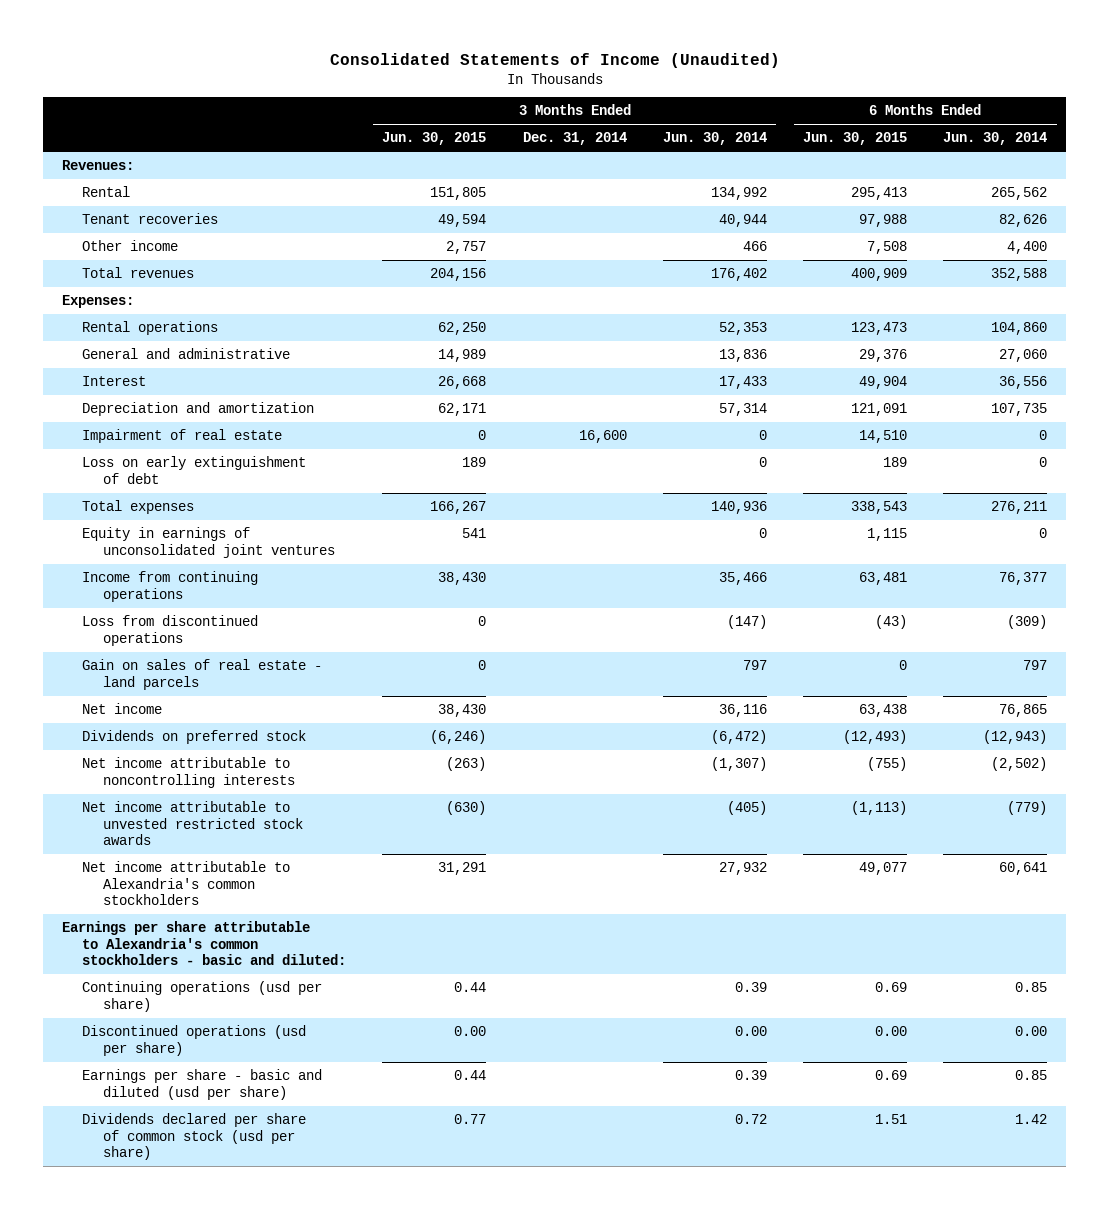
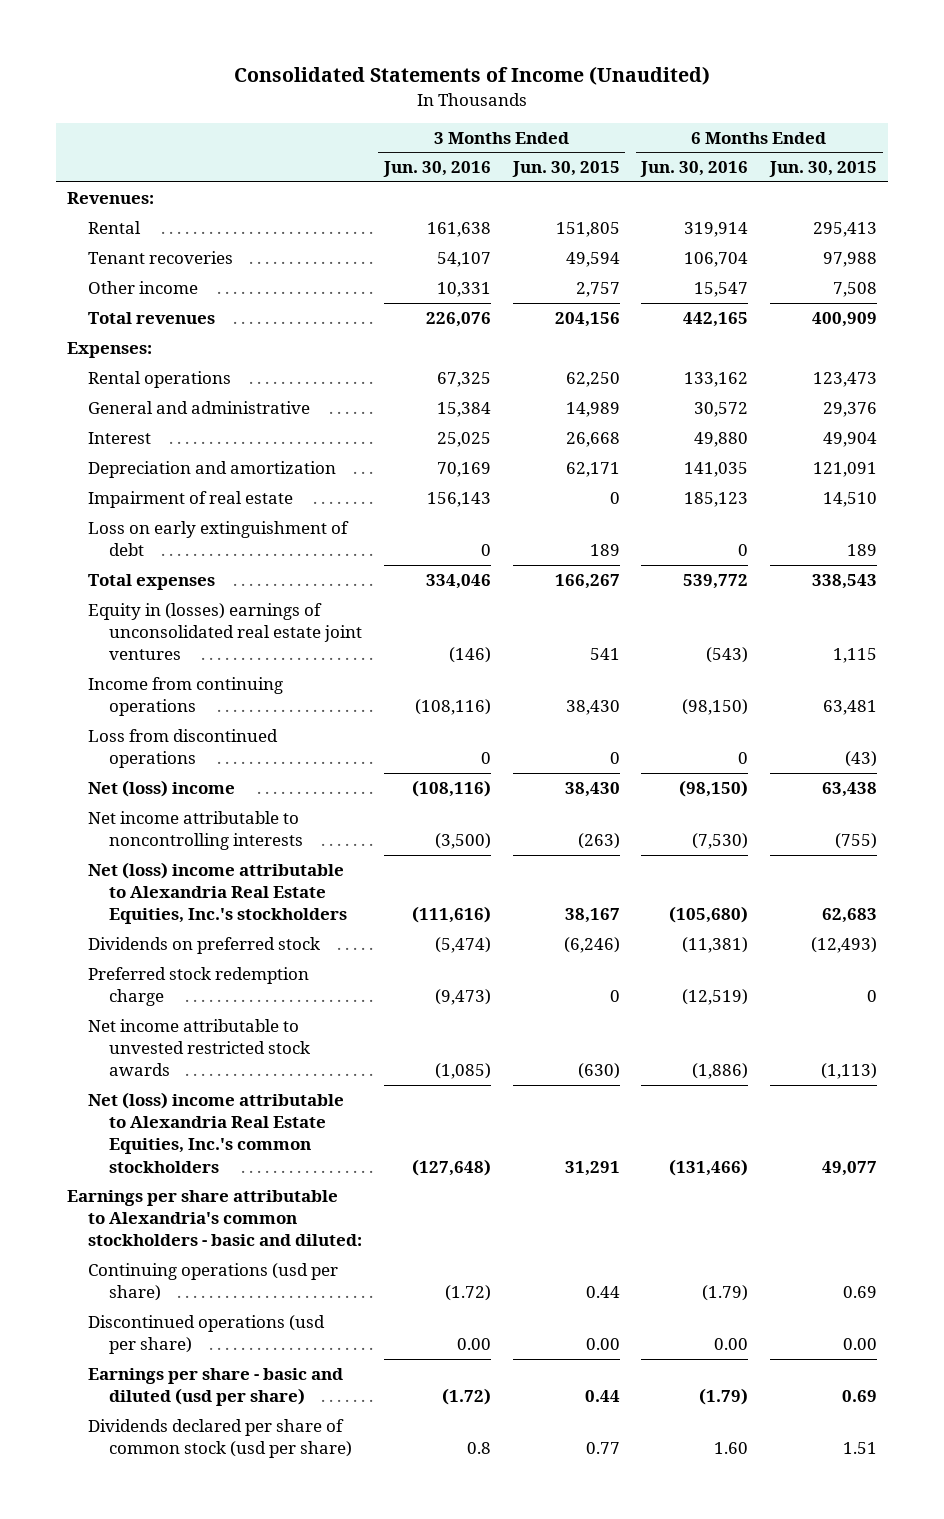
- | 3 Months Ended Jun. 30, 2015 | 3 Months Ended Dec. 31, 2014 | 3 Months Ended Jun. 30, 2014 | 6 Months Ended Jun. 30, 2015 | 6 Months Ended Jun. 30, 2014
+ | 3 Months Ended Jun. 30, 2016 | 3 Months Ended Jun. 30, 2015 | 6 Months Ended Jun. 30, 2016 | 6 Months Ended Jun. 30, 2015
- Equity in earnings of unconsolidated joint ventures | 541 | | 0 | 1,115 | 0
+ Equity in (losses) earnings of unconsolidated real estate joint ventures | (146) | 541 | (543) | 1,115
- Gain on sales of real estate - land parcels | 0 | | 797 | 0 | 797
- Net income | 38,430 | | 36,116 | 63,438 | 76,865
+ Net (loss) income | (108,116) | 38,430 | (98,150) | 63,438
+ Net (loss) income attributable to Alexandria Real Estate Equities, Inc.'s stockholders | (111,616) | 38,167 | (105,680) | 62,683
moved down: Dividends on preferred stock | (5,474) | (6,246) | (11,381) | (12,493)
+ Preferred stock redemption charge | (9,473) | 0 | (12,519) | 0
- Net income attributable to Alexandria's common stockholders | 31,291 | | 27,932 | 49,077 | 60,641
+ Net (loss) income attributable to Alexandria Real Estate Equities, Inc.'s common stockholders | (127,648) | 31,291 | (131,466) | 49,077

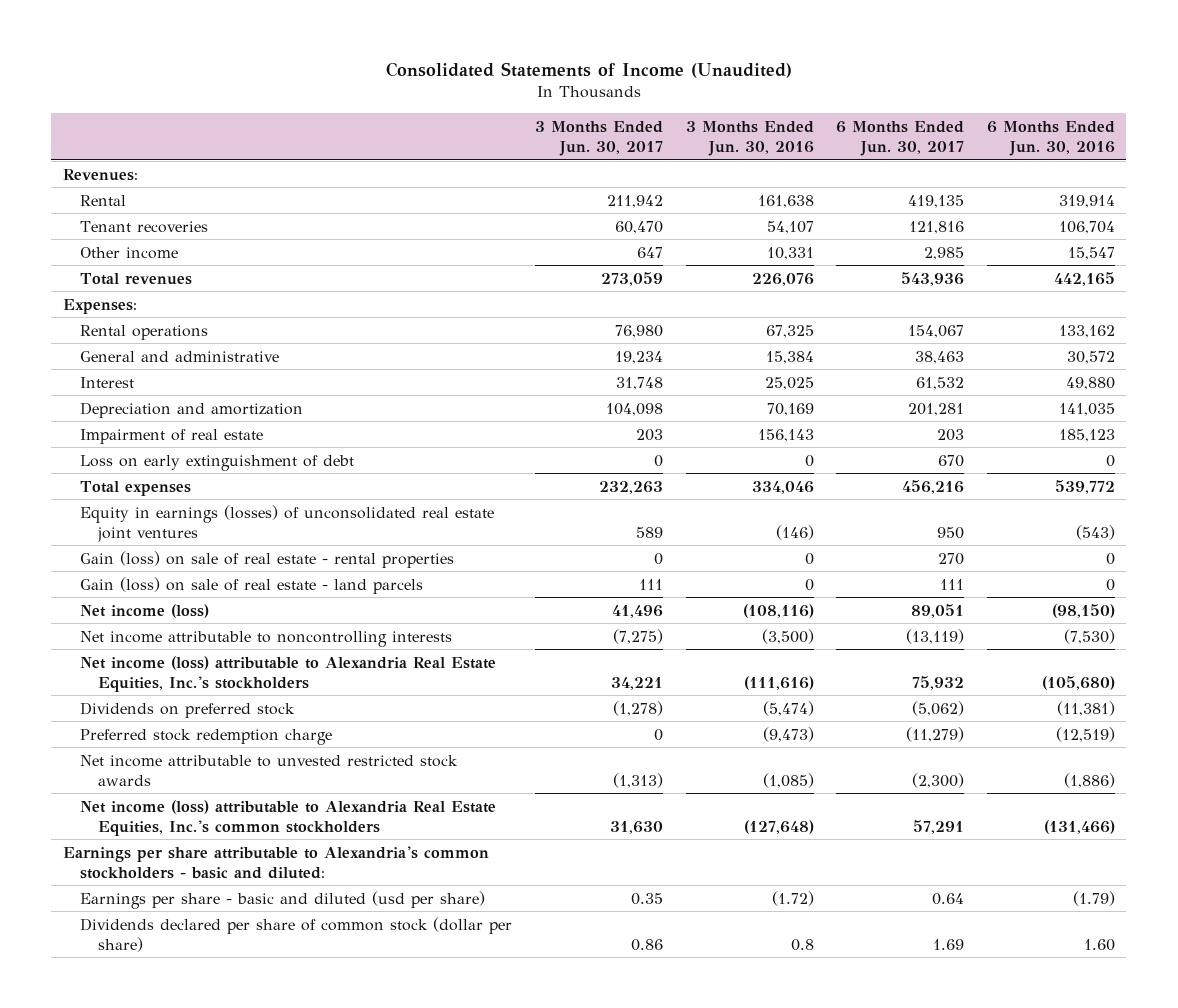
- | 3 Months Ended Jun. 30, 2016 | 3 Months Ended Jun. 30, 2015 | 6 Months Ended Jun. 30, 2016 | 6 Months Ended Jun. 30, 2015
+ | 3 Months Ended Jun. 30, 2017 | 3 Months Ended Jun. 30, 2016 | 6 Months Ended Jun. 30, 2017 | 6 Months Ended Jun. 30, 2016
- Equity in (losses) earnings of unconsolidated real estate joint ventures | (146) | 541 | (543) | 1,115
- Income from continuing operations | (108,116) | 38,430 | (98,150) | 63,481
- Loss from discontinued operations | 0 | 0 | 0 | (43)
- Net (loss) income | (108,116) | 38,430 | (98,150) | 63,438
+ Equity in earnings (losses) of unconsolidated real estate joint ventures | 589 | (146) | 950 | (543)
+ Gain (loss) on sale of real estate - rental properties | 0 | 0 | 270 | 0
+ Gain (loss) on sale of real estate - land parcels | 111 | 0 | 111 | 0
+ Net income (loss) | 41,496 | (108,116) | 89,051 | (98,150)
- Net (loss) income attributable to Alexandria Real Estate Equities, Inc.'s stockholders | (111,616) | 38,167 | (105,680) | 62,683
+ Net income (loss) attributable to Alexandria Real Estate Equities, Inc.'s stockholders | 34,221 | (111,616) | 75,932 | (105,680)
- Net (loss) income attributable to Alexandria Real Estate Equities, Inc.'s common stockholders | (127,648) | 31,291 | (131,466) | 49,077
+ Net income (loss) attributable to Alexandria Real Estate Equities, Inc.'s common stockholders | 31,630 | (127,648) | 57,291 | (131,466)
- Continuing operations (usd per share) | (1.72) | 0.44 | (1.79) | 0.69
- Discontinued operations (usd per share) | 0.00 | 0.00 | 0.00 | 0.00
- Dividends declared per share of common stock (usd per share) | 0.8 | 0.77 | 1.60 | 1.51
+ Dividends declared per share of common stock (dollar per share) | 0.86 | 0.8 | 1.69 | 1.60

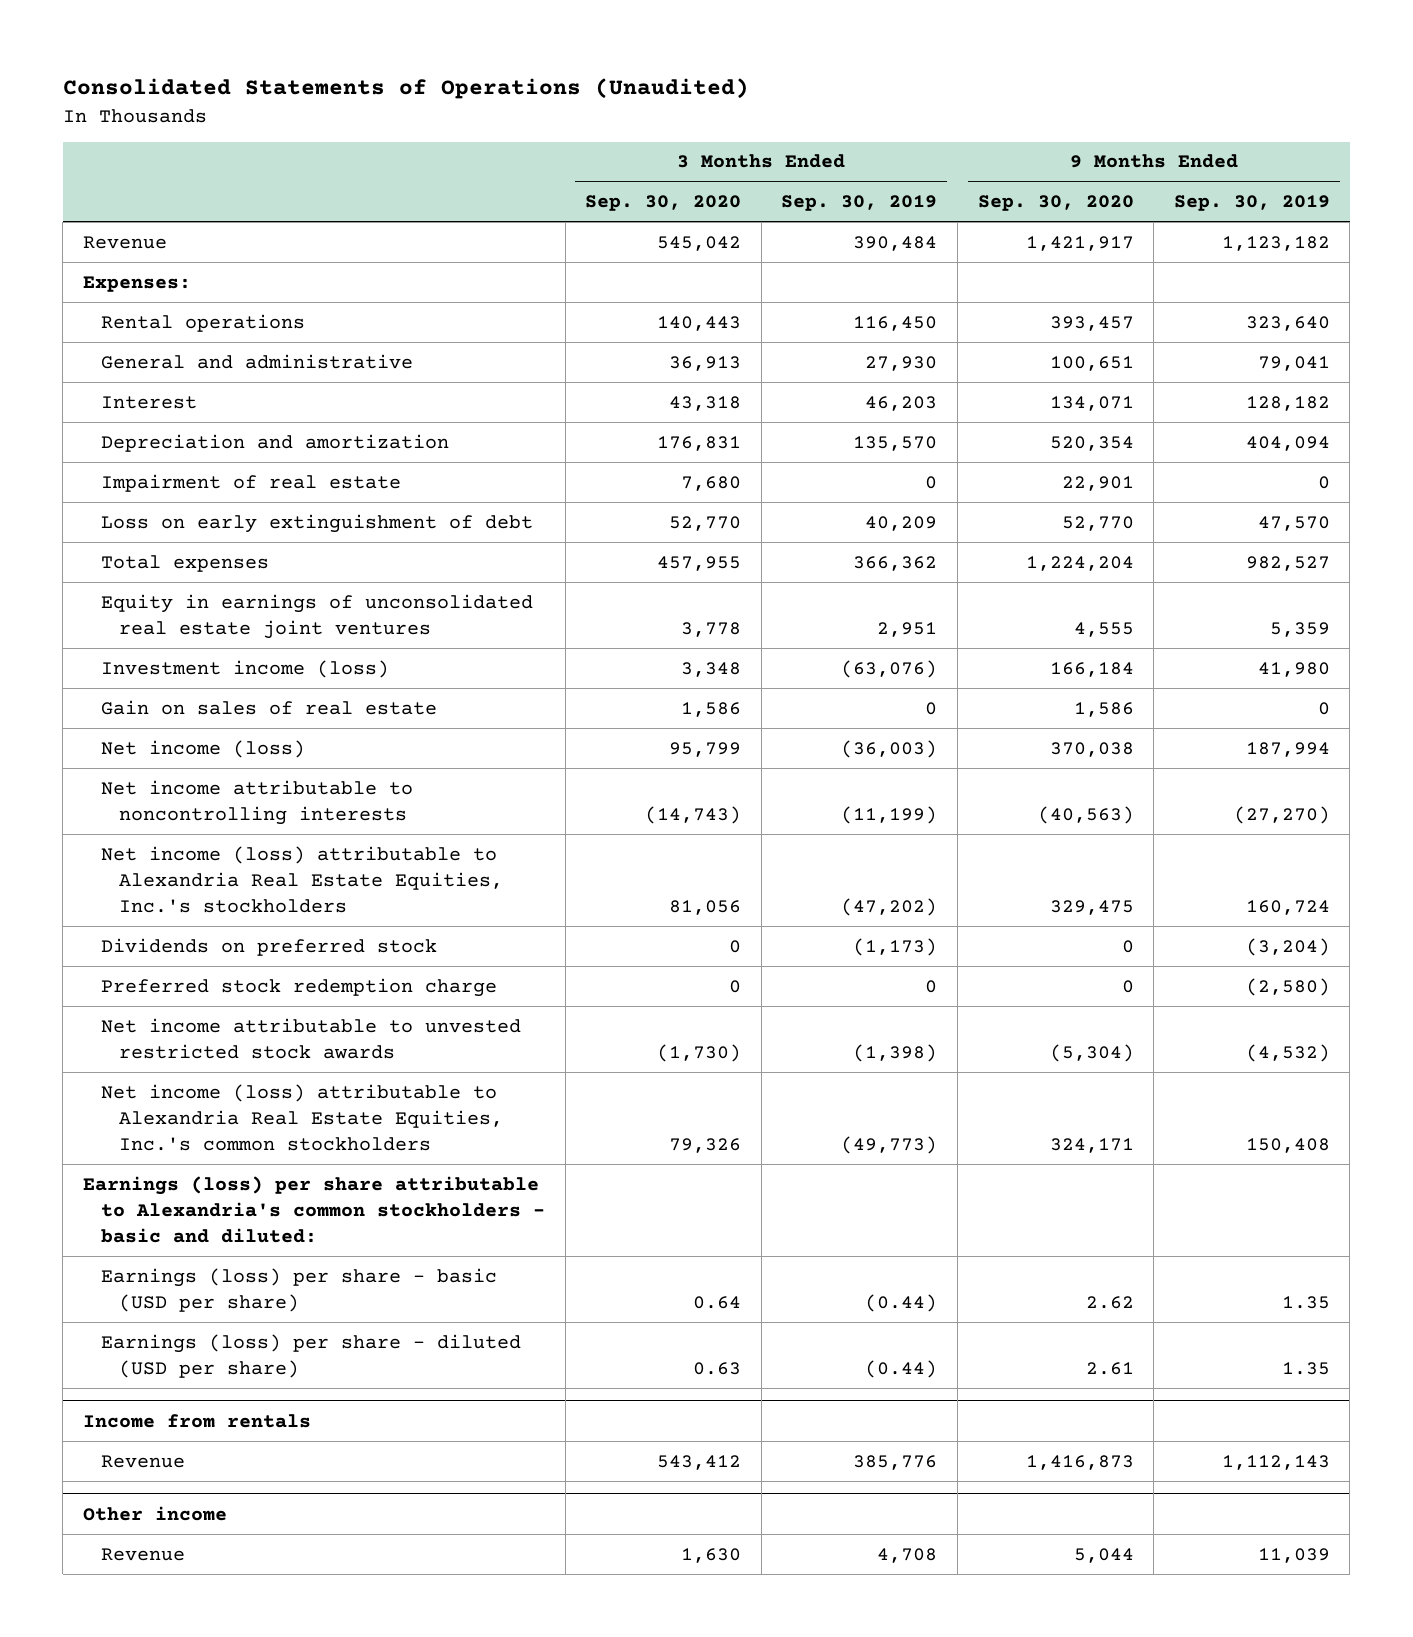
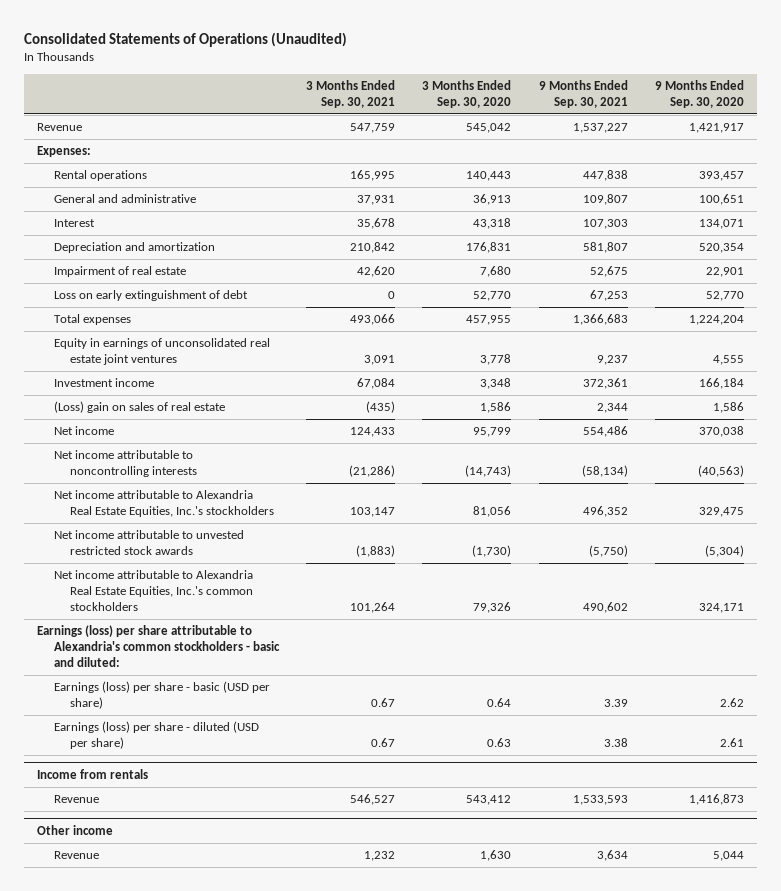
- | 3 Months Ended Sep. 30, 2020 | 3 Months Ended Sep. 30, 2019 | 9 Months Ended Sep. 30, 2020 | 9 Months Ended Sep. 30, 2019
+ | 3 Months Ended Sep. 30, 2021 | 3 Months Ended Sep. 30, 2020 | 9 Months Ended Sep. 30, 2021 | 9 Months Ended Sep. 30, 2020
- Investment income (loss) | 3,348 | (63,076) | 166,184 | 41,980
- Gain on sales of real estate | 1,586 | 0 | 1,586 | 0
- Net income (loss) | 95,799 | (36,003) | 370,038 | 187,994
+ Investment income | 67,084 | 3,348 | 372,361 | 166,184
+ (Loss) gain on sales of real estate | (435) | 1,586 | 2,344 | 1,586
+ Net income | 124,433 | 95,799 | 554,486 | 370,038
- Net income (loss) attributable to Alexandria Real Estate Equities, Inc.'s stockholders | 81,056 | (47,202) | 329,475 | 160,724
- Dividends on preferred stock | 0 | (1,173) | 0 | (3,204)
- Preferred stock redemption charge | 0 | 0 | 0 | (2,580)
+ Net income attributable to Alexandria Real Estate Equities, Inc.'s stockholders | 103,147 | 81,056 | 496,352 | 329,475
- Net income (loss) attributable to Alexandria Real Estate Equities, Inc.'s common stockholders | 79,326 | (49,773) | 324,171 | 150,408
+ Net income attributable to Alexandria Real Estate Equities, Inc.'s common stockholders | 101,264 | 79,326 | 490,602 | 324,171

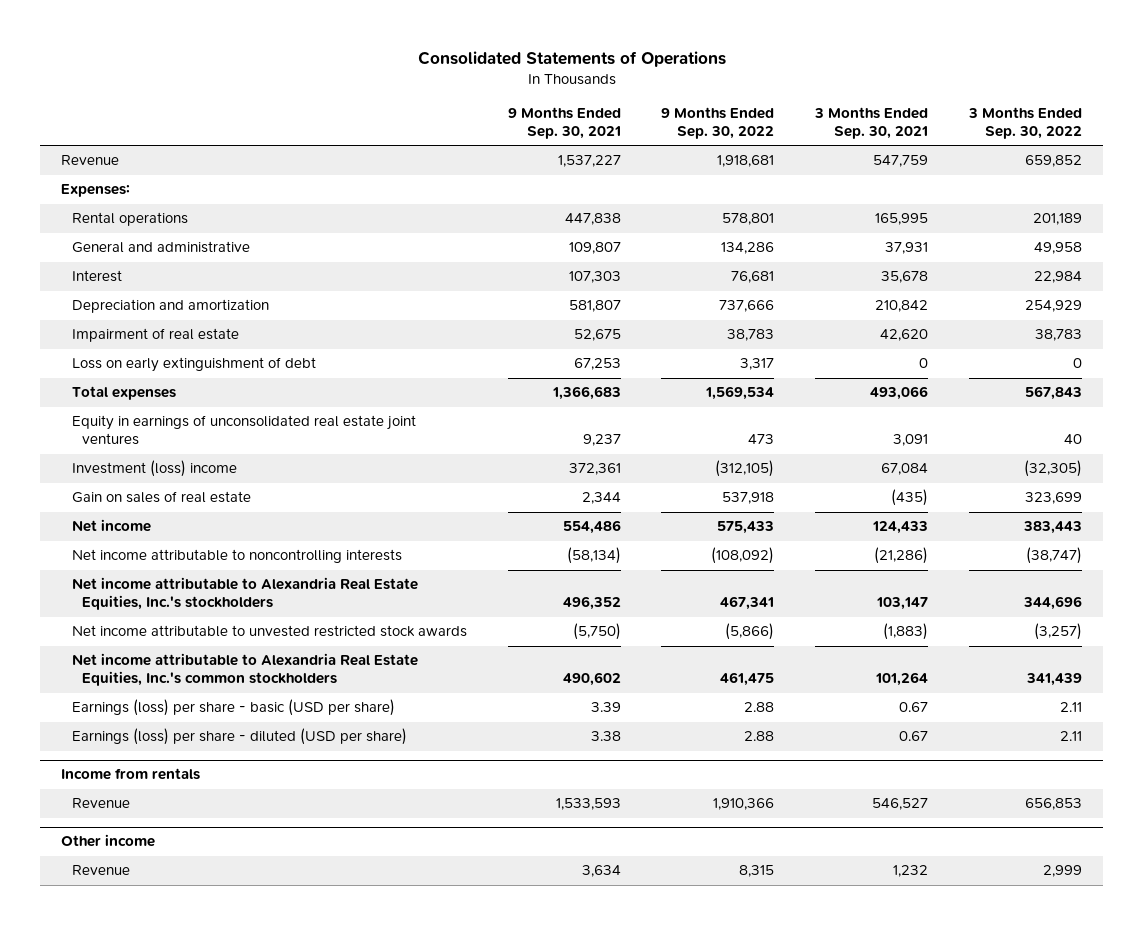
- Consolidated Statements of Operations (Unaudited)
+ Consolidated Statements of Operations
- | 3 Months Ended Sep. 30, 2021 | 3 Months Ended Sep. 30, 2020 | 9 Months Ended Sep. 30, 2021 | 9 Months Ended Sep. 30, 2020
+ | 9 Months Ended Sep. 30, 2021 | 9 Months Ended Sep. 30, 2022 | 3 Months Ended Sep. 30, 2021 | 3 Months Ended Sep. 30, 2022
- Investment income | 67,084 | 3,348 | 372,361 | 166,184
- (Loss) gain on sales of real estate | (435) | 1,586 | 2,344 | 1,586
+ Investment (loss) income | 372,361 | (312,105) | 67,084 | (32,305)
+ Gain on sales of real estate | 2,344 | 537,918 | (435) | 323,699
- Earnings (loss) per share attributable to Alexandria's common stockholders - basic and diluted:

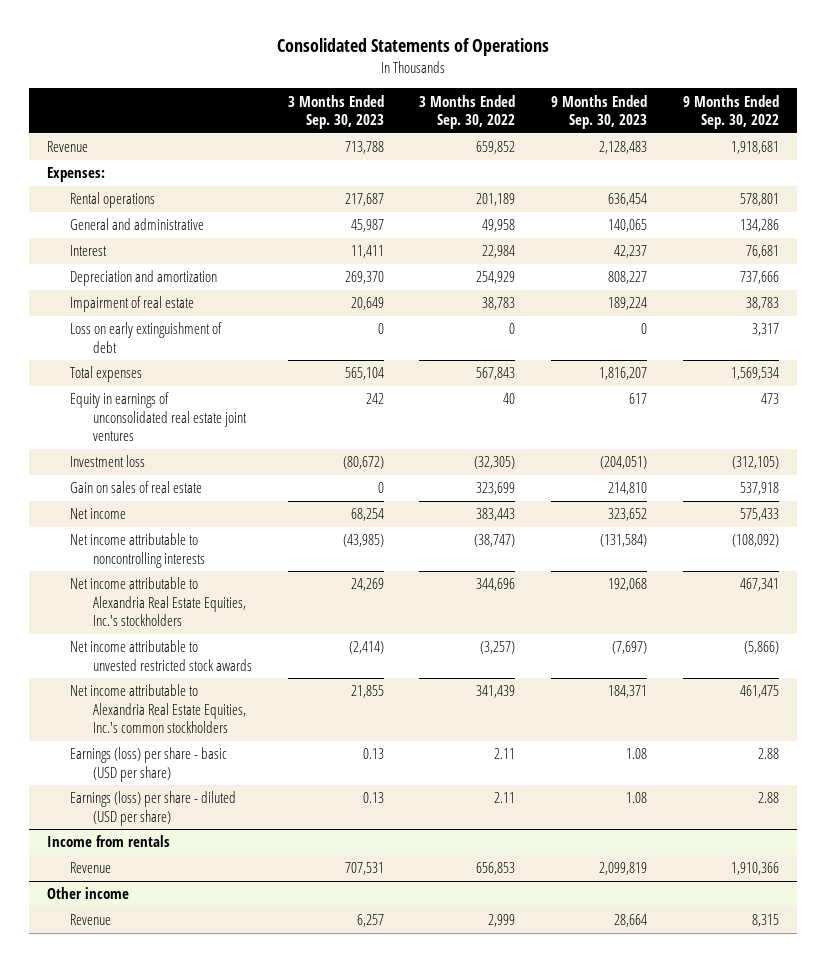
- | 9 Months Ended Sep. 30, 2021 | 9 Months Ended Sep. 30, 2022 | 3 Months Ended Sep. 30, 2021 | 3 Months Ended Sep. 30, 2022
+ | 3 Months Ended Sep. 30, 2023 | 3 Months Ended Sep. 30, 2022 | 9 Months Ended Sep. 30, 2023 | 9 Months Ended Sep. 30, 2022
- Investment (loss) income | 372,361 | (312,105) | 67,084 | (32,305)
+ Investment loss | (80,672) | (32,305) | (204,051) | (312,105)

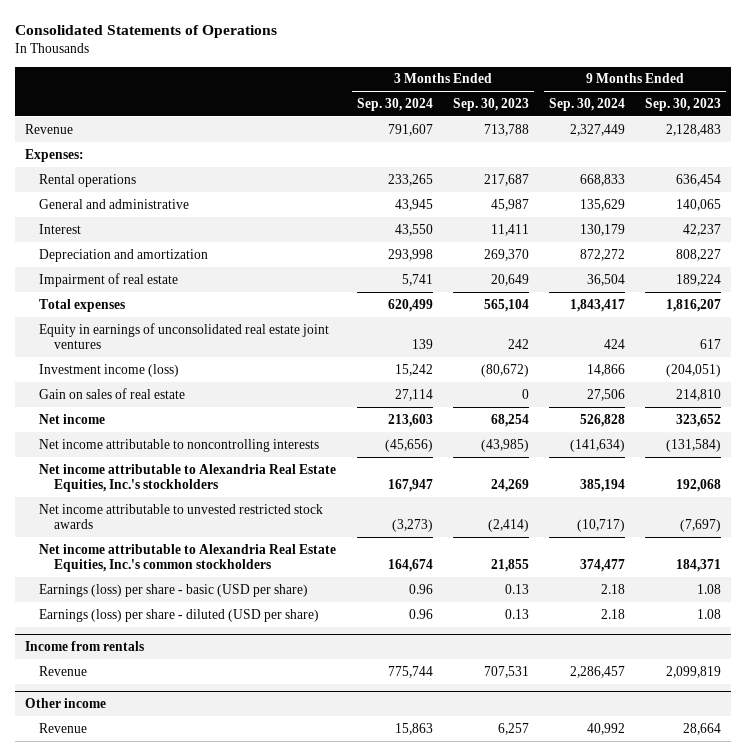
- | 3 Months Ended Sep. 30, 2023 | 3 Months Ended Sep. 30, 2022 | 9 Months Ended Sep. 30, 2023 | 9 Months Ended Sep. 30, 2022
+ | 3 Months Ended Sep. 30, 2024 | 3 Months Ended Sep. 30, 2023 | 9 Months Ended Sep. 30, 2024 | 9 Months Ended Sep. 30, 2023
- Loss on early extinguishment of debt | 0 | 0 | 0 | 3,317
- Investment loss | (80,672) | (32,305) | (204,051) | (312,105)
+ Investment income (loss) | 15,242 | (80,672) | 14,866 | (204,051)

